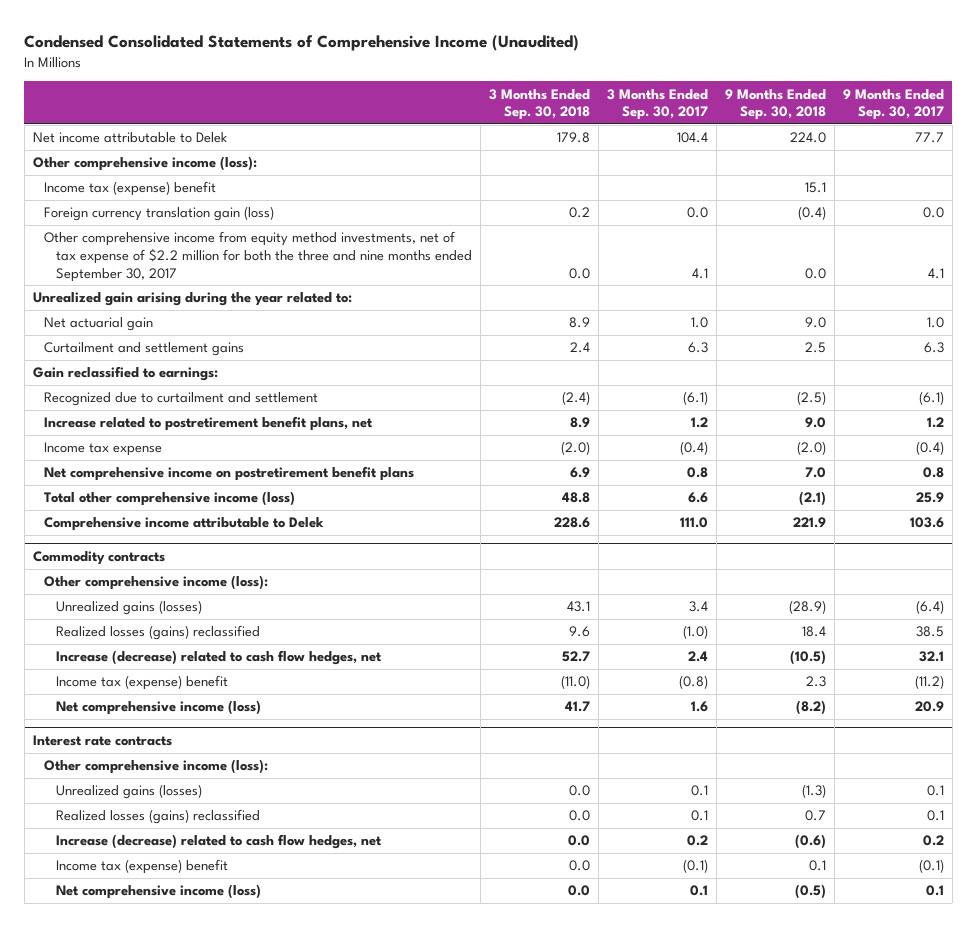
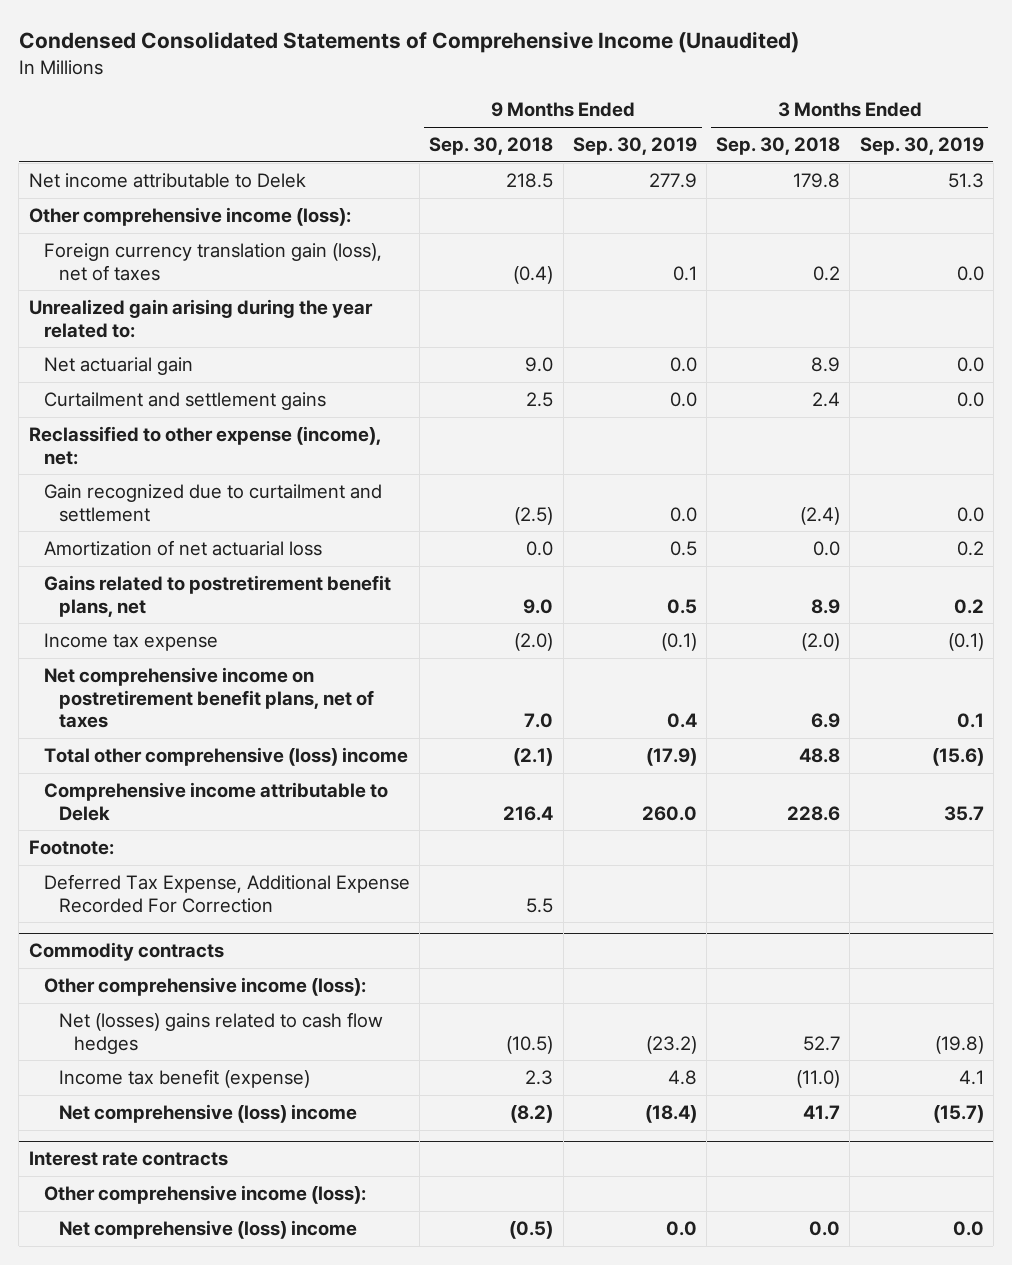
- | 3 Months Ended Sep. 30, 2018 | 3 Months Ended Sep. 30, 2017 | 9 Months Ended Sep. 30, 2018 | 9 Months Ended Sep. 30, 2017
+ | 9 Months Ended Sep. 30, 2018 | 9 Months Ended Sep. 30, 2019 | 3 Months Ended Sep. 30, 2018 | 3 Months Ended Sep. 30, 2019
- Net income attributable to Delek | 179.8 | 104.4 | 224.0 | 77.7
+ Net income attributable to Delek | 218.5 | 277.9 | 179.8 | 51.3
- Income tax (expense) benefit | | | 15.1 |
- Foreign currency translation gain (loss) | 0.2 | 0.0 | (0.4) | 0.0
- Other comprehensive income from equity method investments, net of tax expense of $2.2 million for both the three and nine months ended September 30, 2017 | 0.0 | 4.1 | 0.0 | 4.1
+ Foreign currency translation gain (loss), net of taxes | (0.4) | 0.1 | 0.2 | 0.0
- Gain reclassified to earnings:
- Recognized due to curtailment and settlement | (2.4) | (6.1) | (2.5) | (6.1)
- Increase related to postretirement benefit plans, net | 8.9 | 1.2 | 9.0 | 1.2
+ Reclassified to other expense (income), net:
+ Gain recognized due to curtailment and settlement | (2.5) | 0.0 | (2.4) | 0.0
+ Amortization of net actuarial loss | 0.0 | 0.5 | 0.0 | 0.2
+ Gains related to postretirement benefit plans, net | 9.0 | 0.5 | 8.9 | 0.2
- Net comprehensive income on postretirement benefit plans | 6.9 | 0.8 | 7.0 | 0.8
- Total other comprehensive income (loss) | 48.8 | 6.6 | (2.1) | 25.9
- Comprehensive income attributable to Delek | 228.6 | 111.0 | 221.9 | 103.6
+ Net comprehensive income on postretirement benefit plans, net of taxes | 7.0 | 0.4 | 6.9 | 0.1
+ Total other comprehensive (loss) income | (2.1) | (17.9) | 48.8 | (15.6)
+ Comprehensive income attributable to Delek | 216.4 | 260.0 | 228.6 | 35.7
+ Footnote:
+ Deferred Tax Expense, Additional Expense Recorded For Correction | 5.5 | | |
@ Commodity contracts
- Unrealized gains (losses) | 43.1 | 3.4 | (28.9) | (6.4)
- Realized losses (gains) reclassified | 9.6 | (1.0) | 18.4 | 38.5
- Increase (decrease) related to cash flow hedges, net | 52.7 | 2.4 | (10.5) | 32.1
- Income tax (expense) benefit | (11.0) | (0.8) | 2.3 | (11.2)
- Net comprehensive income (loss) | 41.7 | 1.6 | (8.2) | 20.9
+ Net (losses) gains related to cash flow hedges | (10.5) | (23.2) | 52.7 | (19.8)
+ Income tax benefit (expense) | 2.3 | 4.8 | (11.0) | 4.1
+ Net comprehensive (loss) income | (8.2) | (18.4) | 41.7 | (15.7)
@ Interest rate contracts
- Unrealized gains (losses) | 0.0 | 0.1 | (1.3) | 0.1
- Realized losses (gains) reclassified | 0.0 | 0.1 | 0.7 | 0.1
- Increase (decrease) related to cash flow hedges, net | 0.0 | 0.2 | (0.6) | 0.2
- Income tax (expense) benefit | 0.0 | (0.1) | 0.1 | (0.1)
- Net comprehensive income (loss) | 0.0 | 0.1 | (0.5) | 0.1
+ Net comprehensive (loss) income | (0.5) | 0.0 | 0.0 | 0.0

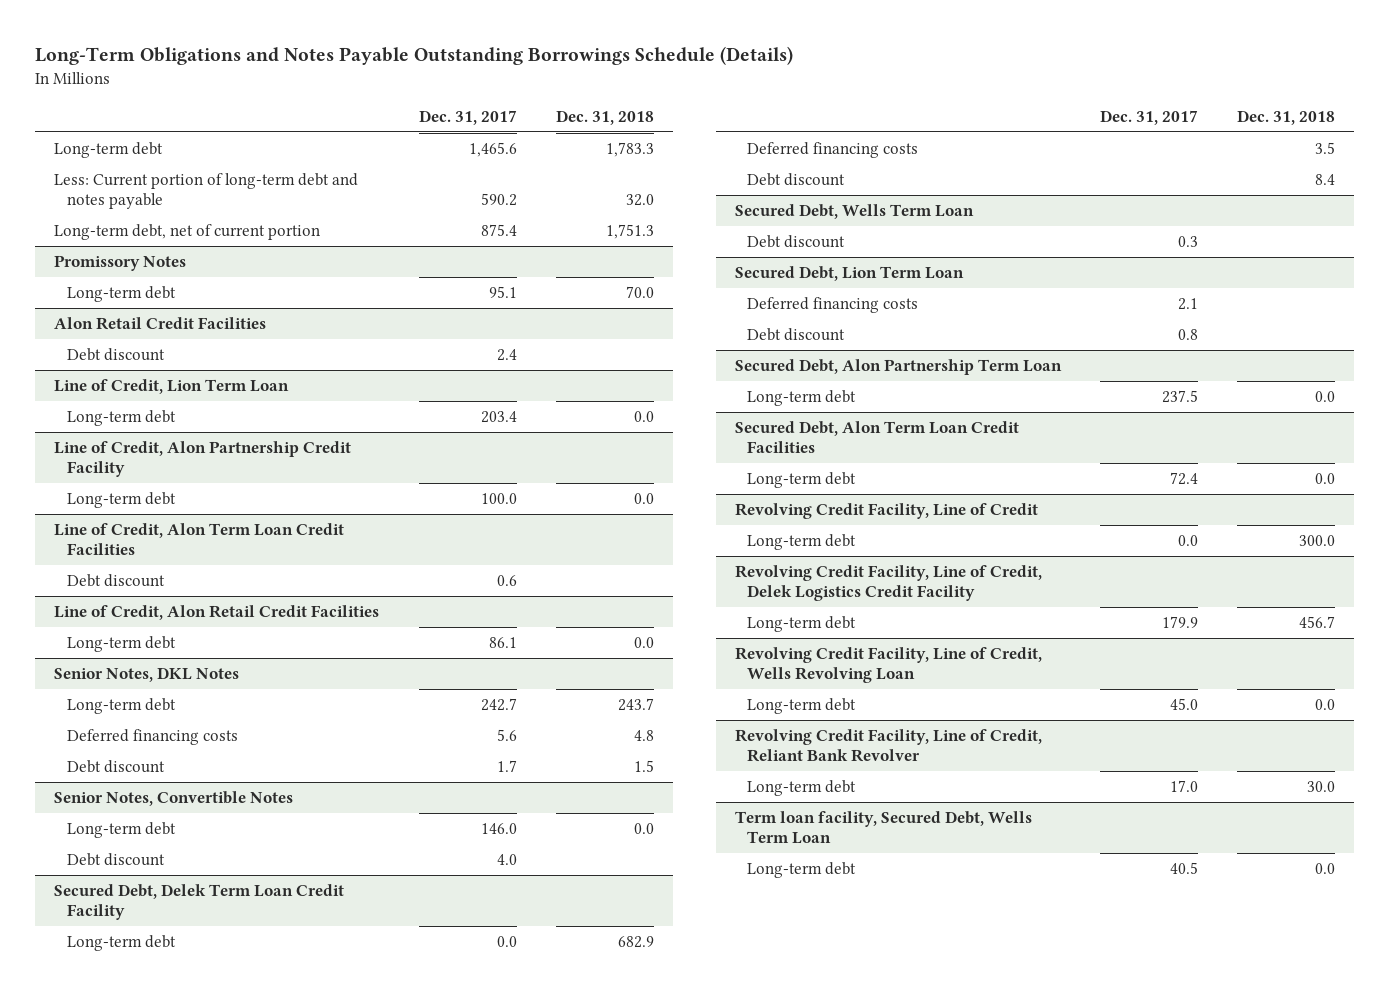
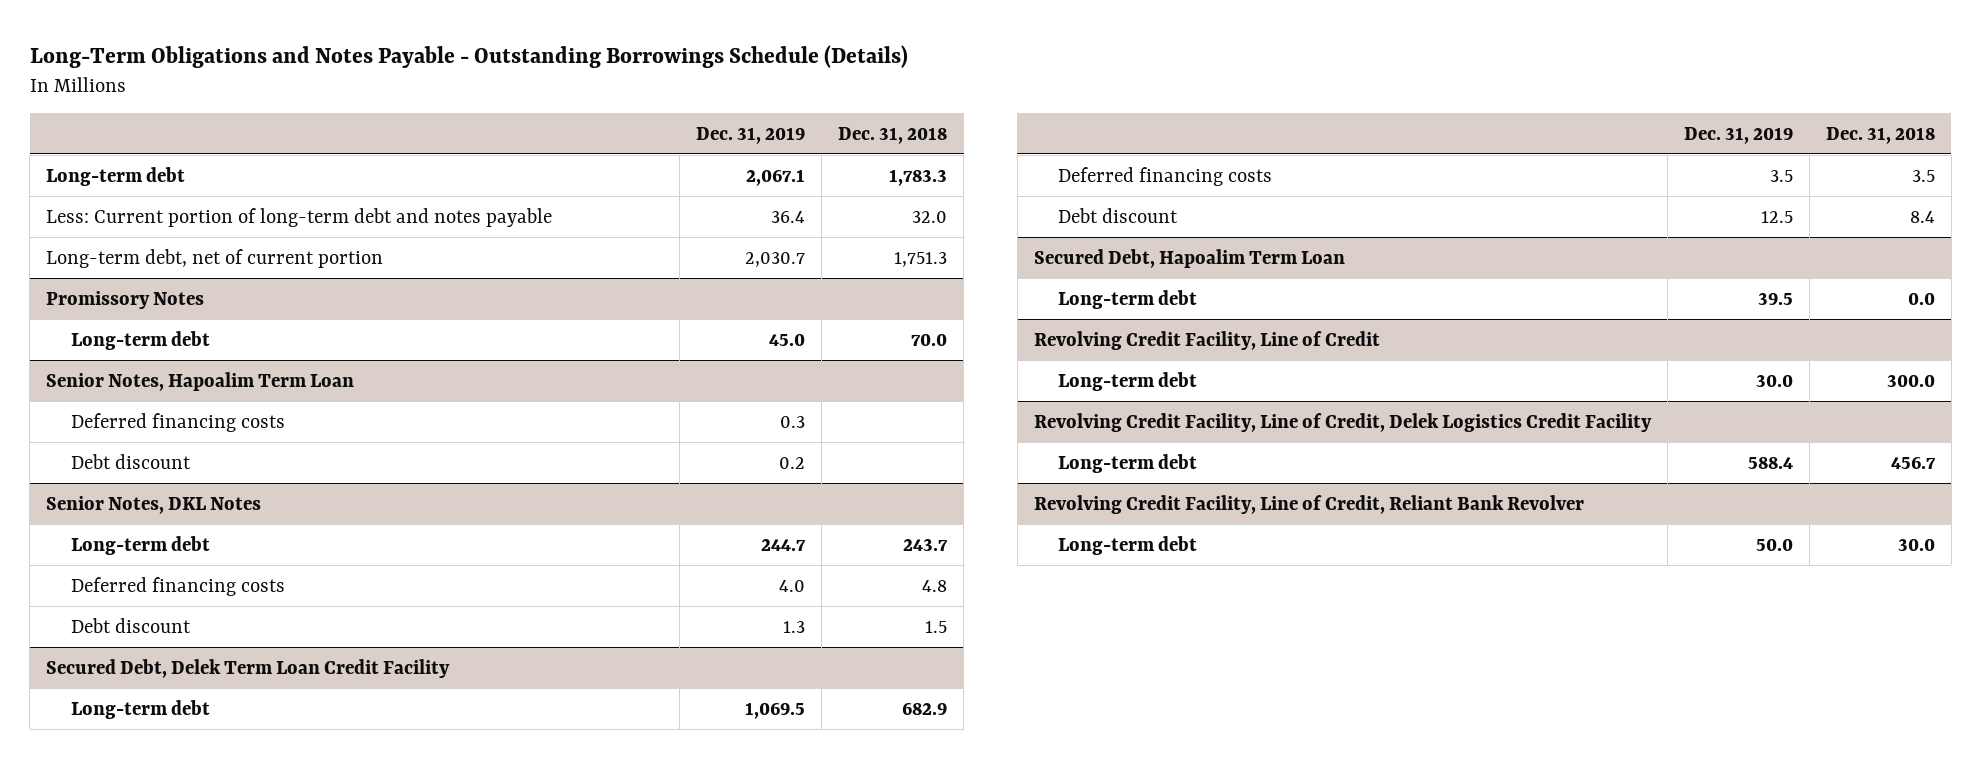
- Long-Term Obligations and Notes Payable Outstanding Borrowings Schedule (Details)
+ Long-Term Obligations and Notes Payable - Outstanding Borrowings Schedule (Details)
- | Dec. 31, 2017 | Dec. 31, 2018
+ | Dec. 31, 2019 | Dec. 31, 2018
- Alon Retail Credit Facilities
- Debt discount | 2.4 |
- Line of Credit, Lion Term Loan
- Long-term debt | 203.4 | 0.0
- Line of Credit, Alon Partnership Credit Facility
- Long-term debt | 100.0 | 0.0
- Line of Credit, Alon Term Loan Credit Facilities
+ Senior Notes, Hapoalim Term Loan
+ Deferred financing costs | 0.3 |
- Line of Credit, Alon Retail Credit Facilities
- Long-term debt | 86.1 | 0.0
- Senior Notes, Convertible Notes
- Long-term debt | 146.0 | 0.0
- Debt discount | 4.0 |
- Secured Debt, Wells Term Loan
- Debt discount | 0.3 |
- Secured Debt, Lion Term Loan
- Deferred financing costs | 2.1 |
- Debt discount | 0.8 |
- Secured Debt, Alon Partnership Term Loan
- Long-term debt | 237.5 | 0.0
- Secured Debt, Alon Term Loan Credit Facilities
+ Secured Debt, Hapoalim Term Loan
- Revolving Credit Facility, Line of Credit, Wells Revolving Loan
- Long-term debt | 45.0 | 0.0
- Term loan facility, Secured Debt, Wells Term Loan
- Long-term debt | 40.5 | 0.0

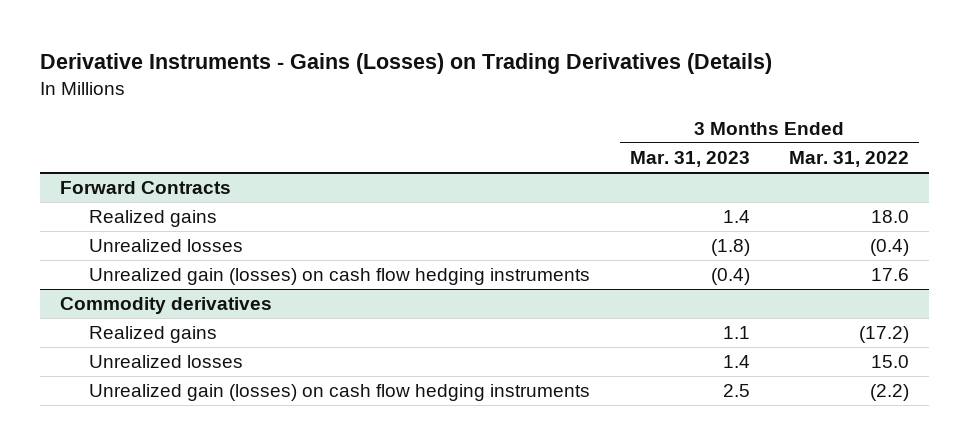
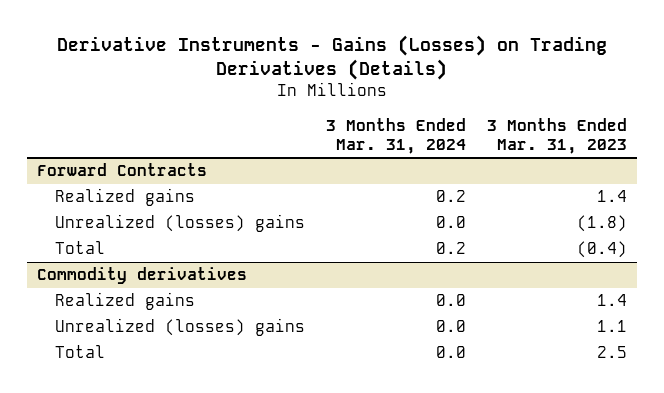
- | 3 Months Ended Mar. 31, 2023 | 3 Months Ended Mar. 31, 2022
+ | 3 Months Ended Mar. 31, 2024 | 3 Months Ended Mar. 31, 2023
@ Forward Contracts
- Unrealized losses | (1.8) | (0.4)
- Unrealized gain (losses) on cash flow hedging instruments | (0.4) | 17.6
+ Unrealized (losses) gains | 0.0 | (1.8)
+ Total | 0.2 | (0.4)
@ Commodity derivatives
- Realized gains | 1.1 | (17.2)
- Unrealized losses | 1.4 | 15.0
- Unrealized gain (losses) on cash flow hedging instruments | 2.5 | (2.2)
+ Realized gains | 0.0 | 1.4
+ Unrealized (losses) gains | 0.0 | 1.1
+ Total | 0.0 | 2.5

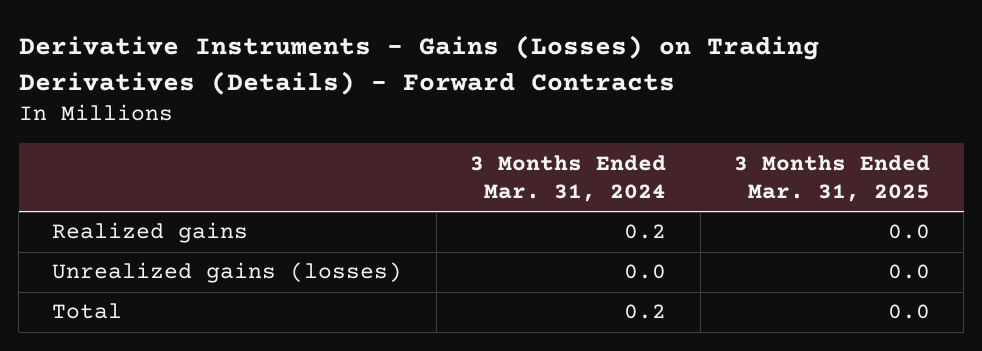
- Derivative Instruments - Gains (Losses) on Trading Derivatives (Details)
+ Derivative Instruments - Gains (Losses) on Trading Derivatives (Details) - Forward Contracts
- | 3 Months Ended Mar. 31, 2024 | 3 Months Ended Mar. 31, 2023
+ | 3 Months Ended Mar. 31, 2024 | 3 Months Ended Mar. 31, 2025
- Forward Contracts
- Unrealized (losses) gains | 0.0 | (1.8)
+ Unrealized gains (losses) | 0.0 | 0.0
- Commodity derivatives
- Realized gains | 0.0 | 1.4
- Unrealized (losses) gains | 0.0 | 1.1
- Total | 0.0 | 2.5

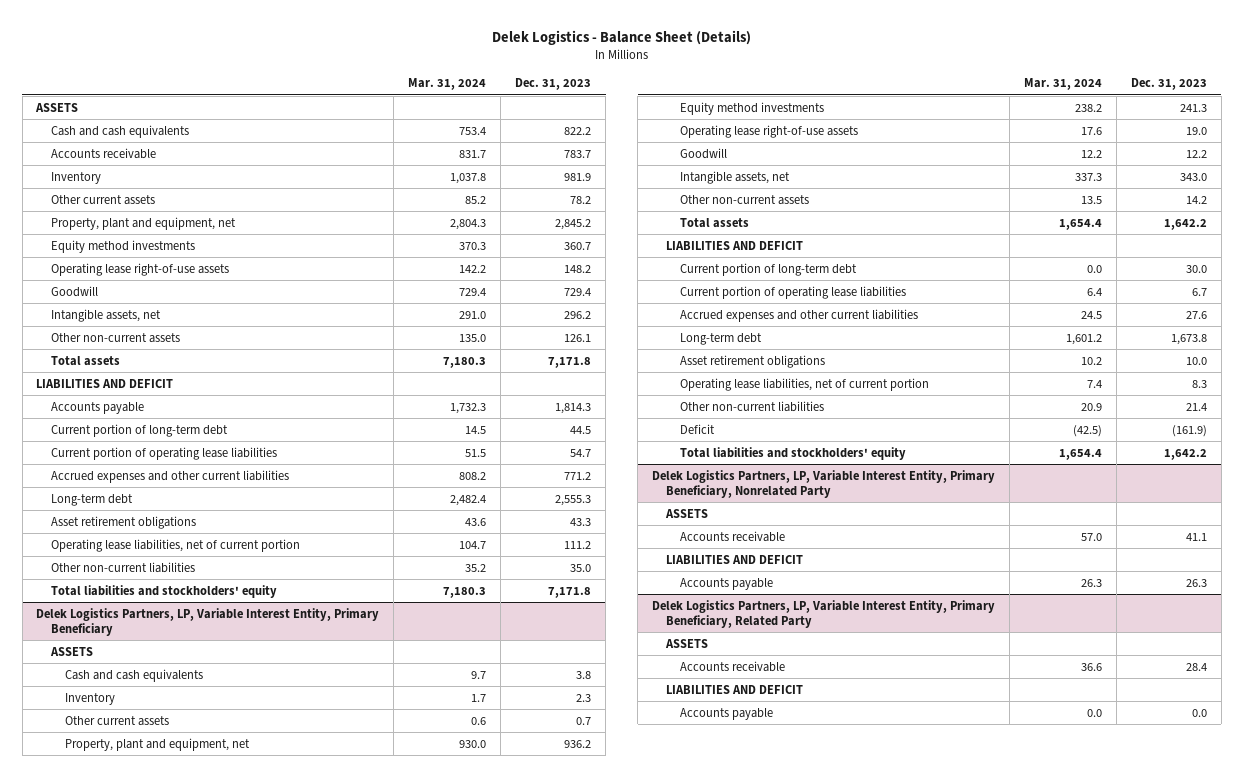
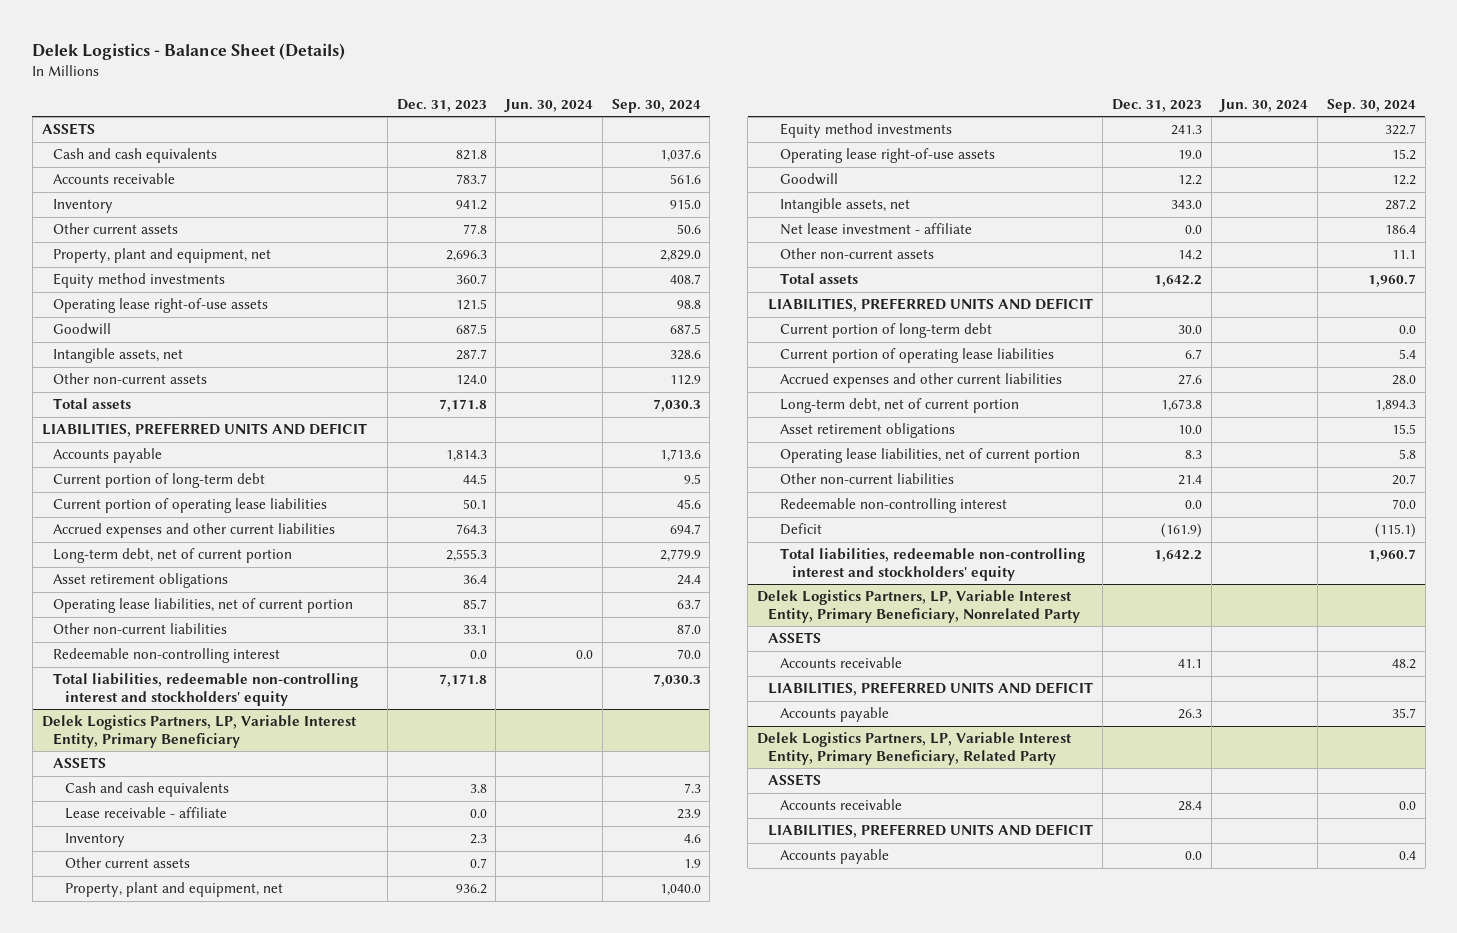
- | Mar. 31, 2024 | Dec. 31, 2023
+ | Dec. 31, 2023 | Jun. 30, 2024 | Sep. 30, 2024
- Cash and cash equivalents | 753.4 | 822.2
+ Cash and cash equivalents | 821.8 | | 1,037.6
- Inventory | 1,037.8 | 981.9
- Other current assets | 85.2 | 78.2
- Property, plant and equipment, net | 2,804.3 | 2,845.2
+ Inventory | 941.2 | | 915.0
+ Other current assets | 77.8 | | 50.6
+ Property, plant and equipment, net | 2,696.3 | | 2,829.0
- Operating lease right-of-use assets | 142.2 | 148.2
- Goodwill | 729.4 | 729.4
- Intangible assets, net | 291.0 | 296.2
- Other non-current assets | 135.0 | 126.1
+ Operating lease right-of-use assets | 121.5 | | 98.8
+ Goodwill | 687.5 | | 687.5
+ Intangible assets, net | 287.7 | | 328.6
+ Other non-current assets | 124.0 | | 112.9
- LIABILITIES AND DEFICIT
+ LIABILITIES, PREFERRED UNITS AND DEFICIT
- Current portion of operating lease liabilities | 51.5 | 54.7
- Accrued expenses and other current liabilities | 808.2 | 771.2
- Long-term debt | 2,482.4 | 2,555.3
- Asset retirement obligations | 43.6 | 43.3
- Operating lease liabilities, net of current portion | 104.7 | 111.2
- Other non-current liabilities | 35.2 | 35.0
- Total liabilities and stockholders' equity | 7,180.3 | 7,171.8
+ Current portion of operating lease liabilities | 50.1 | | 45.6
+ Accrued expenses and other current liabilities | 764.3 | | 694.7
+ Long-term debt, net of current portion | 2,555.3 | | 2,779.9
+ Asset retirement obligations | 36.4 | | 24.4
+ Operating lease liabilities, net of current portion | 85.7 | | 63.7
+ Other non-current liabilities | 33.1 | | 87.0
+ Redeemable non-controlling interest | 0.0 | 0.0 | 70.0
+ Total liabilities, redeemable non-controlling interest and stockholders' equity | 7,171.8 | | 7,030.3
@ Delek Logistics Partners, LP, Variable Interest Entity, Primary Beneficiary
+ Lease receivable - affiliate | 0.0 | | 23.9
+ Net lease investment - affiliate | 0.0 | | 186.4
- LIABILITIES AND DEFICIT
+ LIABILITIES, PREFERRED UNITS AND DEFICIT
- Long-term debt | 1,601.2 | 1,673.8
+ Long-term debt, net of current portion | 1,673.8 | | 1,894.3
+ Redeemable non-controlling interest | 0.0 | | 70.0
- Total liabilities and stockholders' equity | 1,654.4 | 1,642.2
+ Total liabilities, redeemable non-controlling interest and stockholders' equity | 1,642.2 | | 1,960.7
@ Delek Logistics Partners, LP, Variable Interest Entity, Primary Beneficiary, Nonrelated Party
- LIABILITIES AND DEFICIT
+ LIABILITIES, PREFERRED UNITS AND DEFICIT
@ Delek Logistics Partners, LP, Variable Interest Entity, Primary Beneficiary, Related Party
- LIABILITIES AND DEFICIT
+ LIABILITIES, PREFERRED UNITS AND DEFICIT

